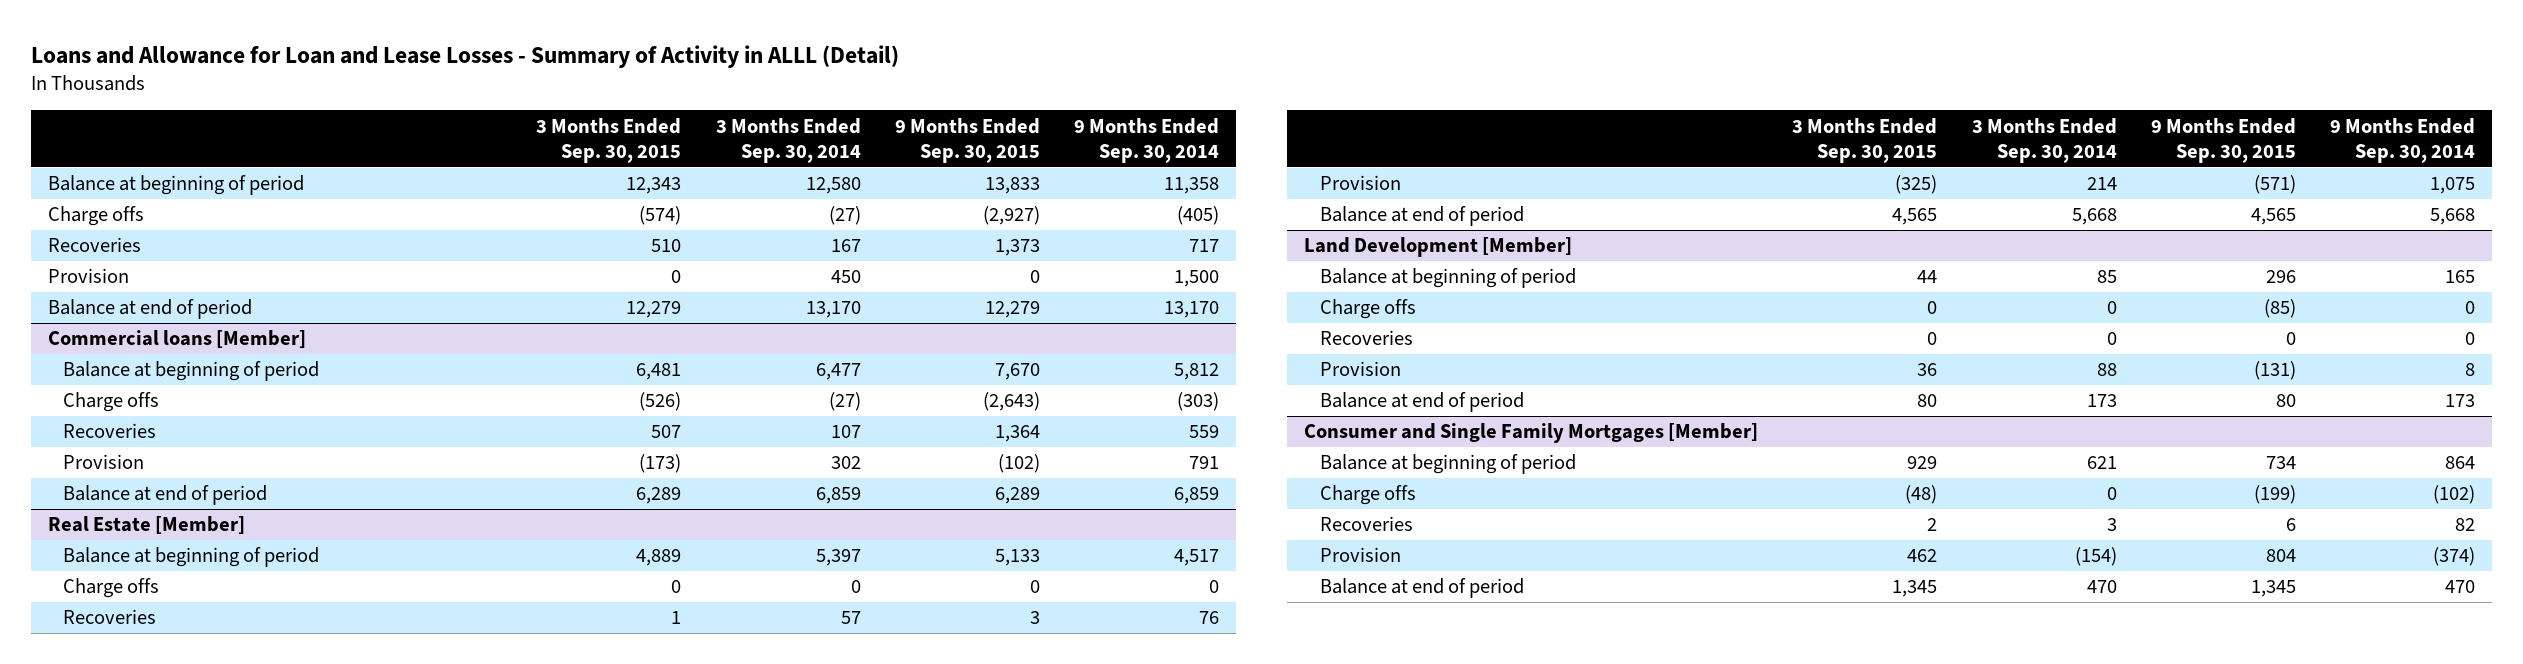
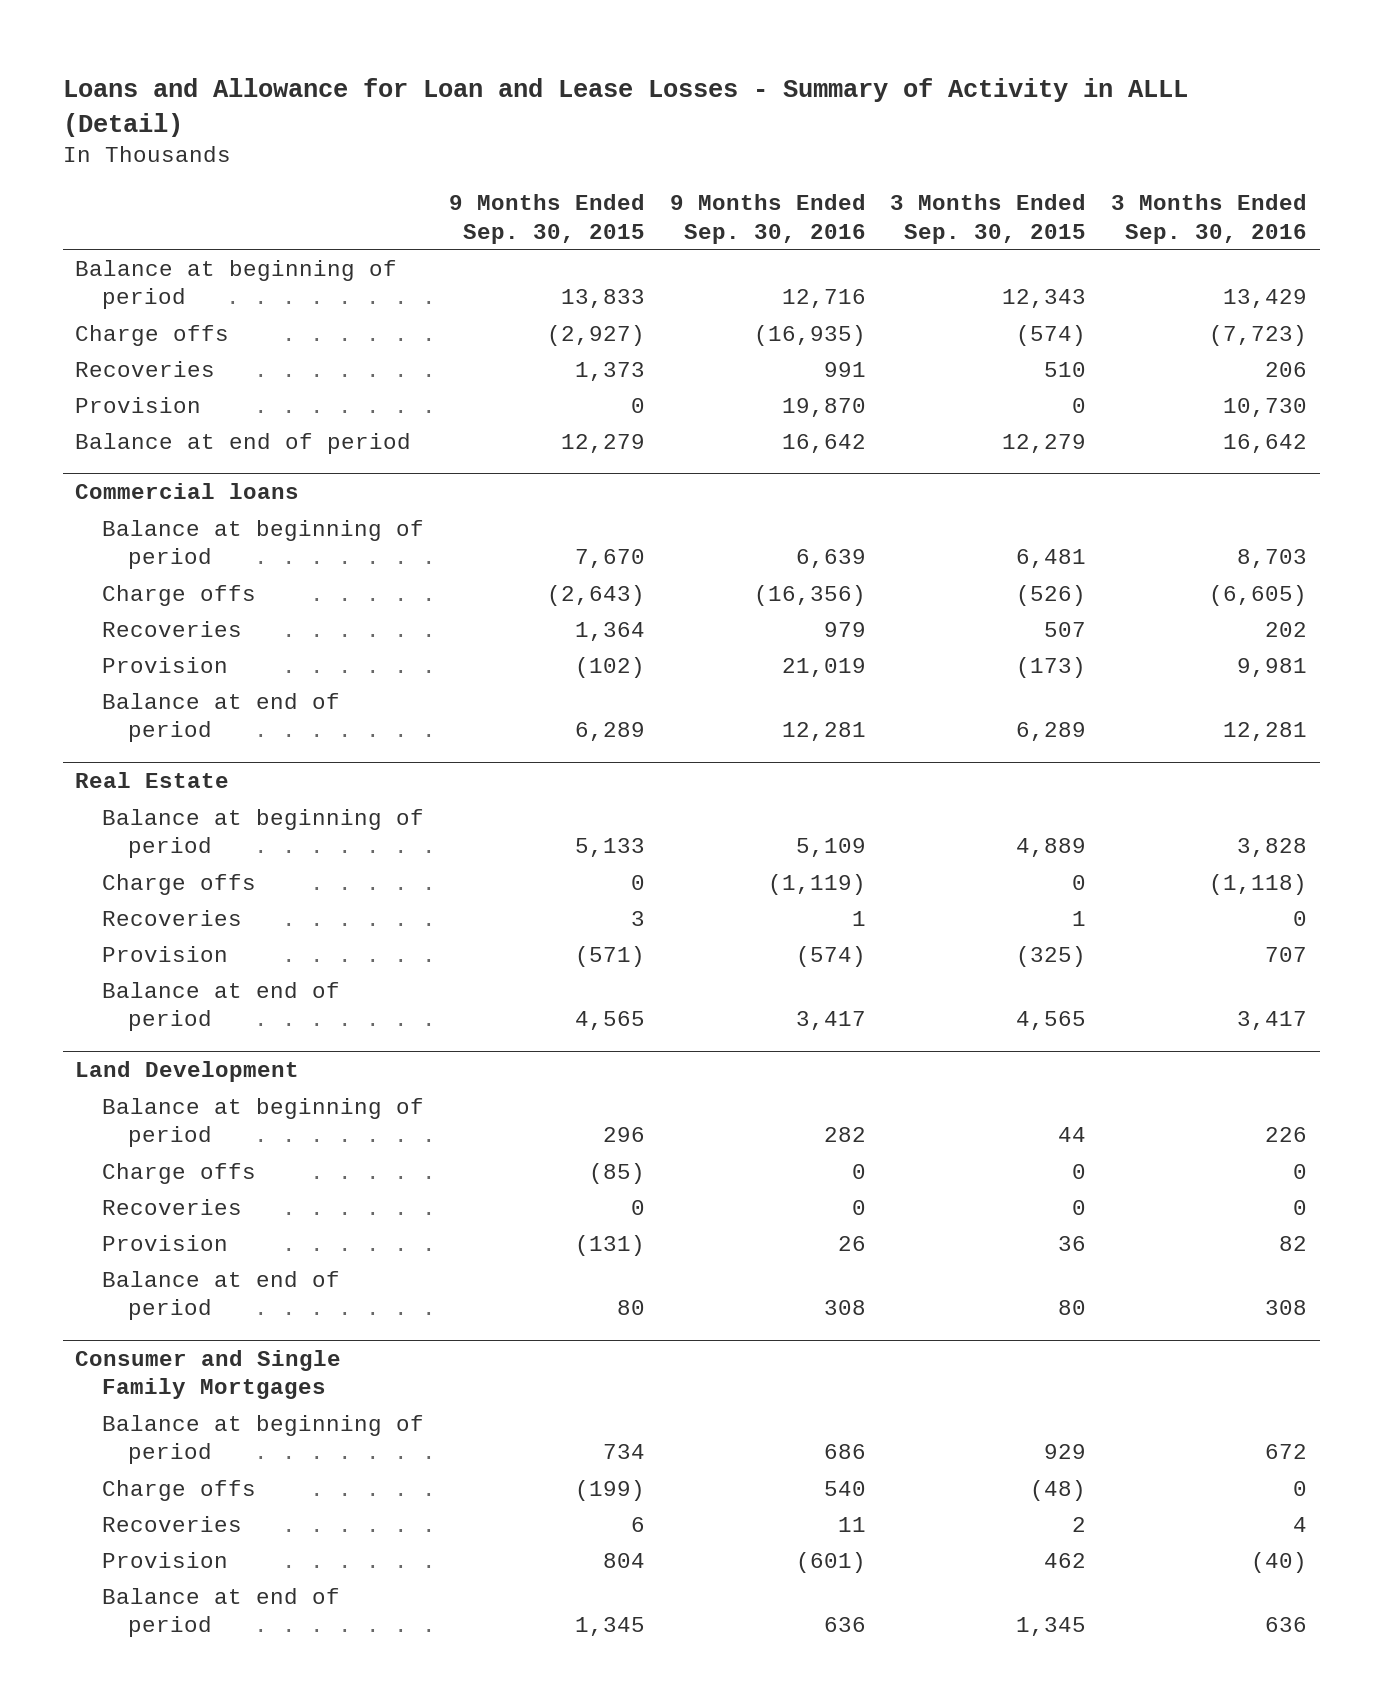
- | 3 Months Ended Sep. 30, 2015 | 3 Months Ended Sep. 30, 2014 | 9 Months Ended Sep. 30, 2015 | 9 Months Ended Sep. 30, 2014
+ | 9 Months Ended Sep. 30, 2015 | 9 Months Ended Sep. 30, 2016 | 3 Months Ended Sep. 30, 2015 | 3 Months Ended Sep. 30, 2016
- Commercial loans [Member]
+ Commercial loans
- Real Estate [Member]
+ Real Estate
- Land Development [Member]
+ Land Development
- Consumer and Single Family Mortgages [Member]
+ Consumer and Single Family Mortgages

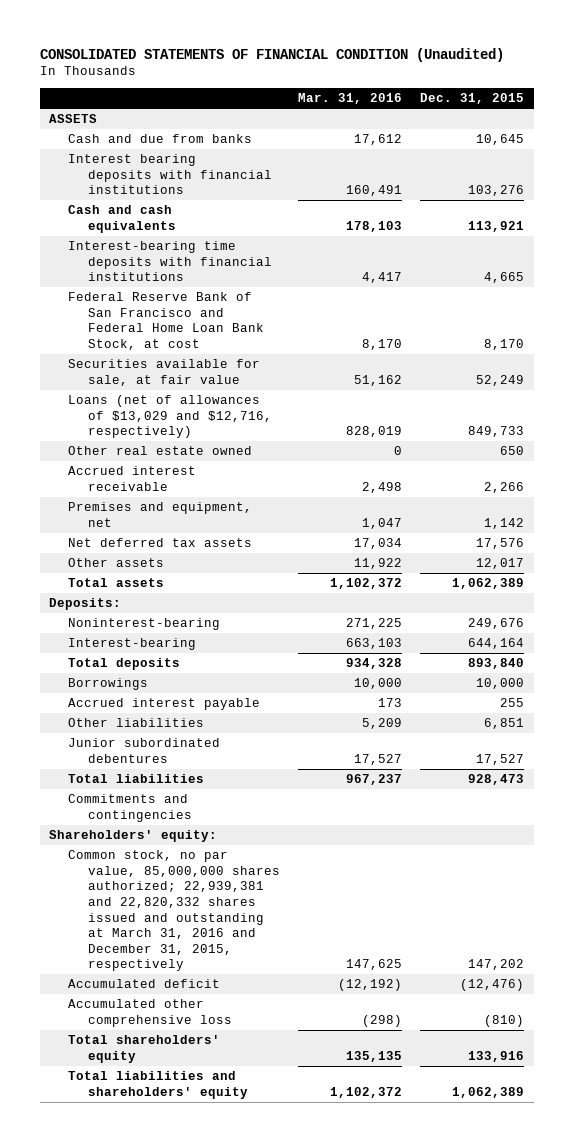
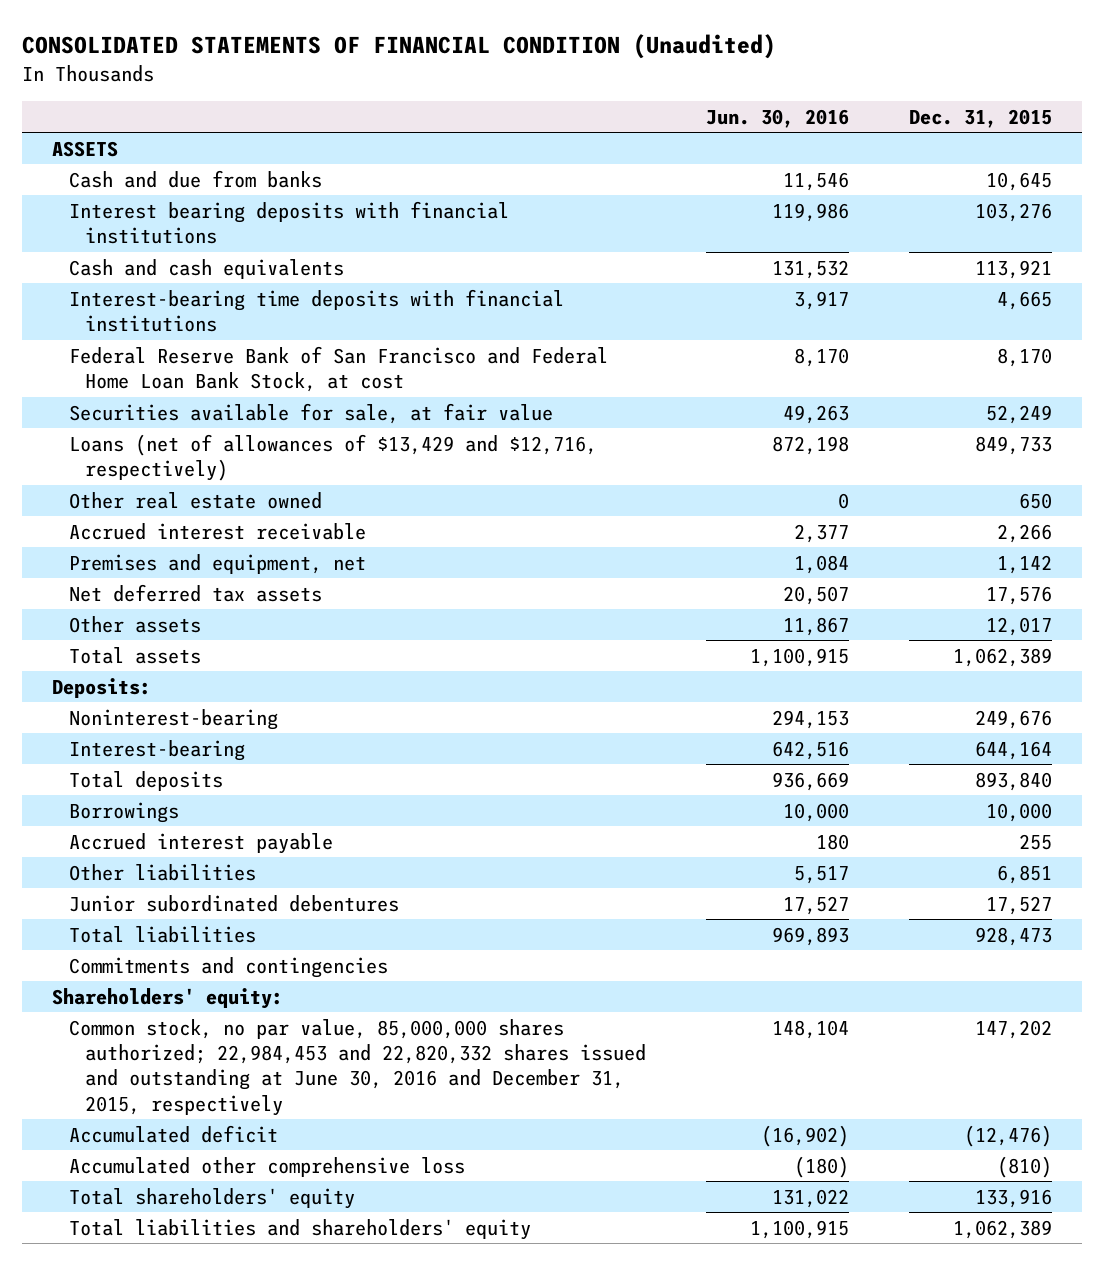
- | Mar. 31, 2016 | Dec. 31, 2015
+ | Jun. 30, 2016 | Dec. 31, 2015
- Loans (net of allowances of $13,029 and $12,716, respectively) | 828,019 | 849,733
+ Loans (net of allowances of $13,429 and $12,716, respectively) | 872,198 | 849,733
- Common stock, no par value, 85,000,000 shares authorized; 22,939,381 and 22,820,332 shares issued and outstanding at March 31, 2016 and December 31, 2015, respectively | 147,625 | 147,202
+ Common stock, no par value, 85,000,000 shares authorized; 22,984,453 and 22,820,332 shares issued and outstanding at June 30, 2016 and December 31, 2015, respectively | 148,104 | 147,202

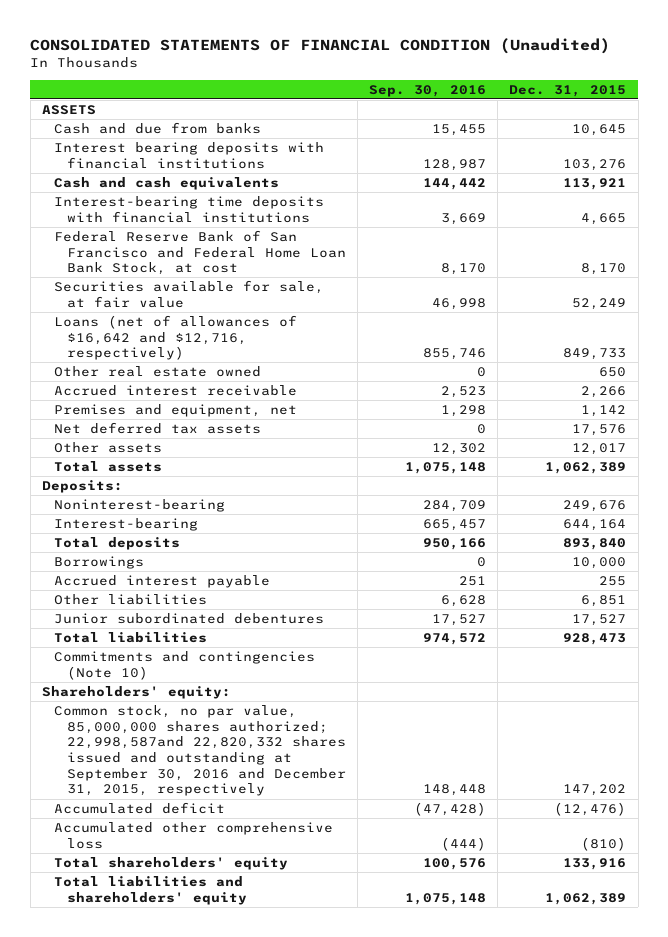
- | Jun. 30, 2016 | Dec. 31, 2015
+ | Sep. 30, 2016 | Dec. 31, 2015
- Loans (net of allowances of $13,429 and $12,716, respectively) | 872,198 | 849,733
+ Loans (net of allowances of $16,642 and $12,716, respectively) | 855,746 | 849,733
- Commitments and contingencies
+ Commitments and contingencies (Note 10)
- Common stock, no par value, 85,000,000 shares authorized; 22,984,453 and 22,820,332 shares issued and outstanding at June 30, 2016 and December 31, 2015, respectively | 148,104 | 147,202
+ Common stock, no par value, 85,000,000 shares authorized; 22,998,587and 22,820,332 shares issued and outstanding at September 30, 2016 and December 31, 2015, respectively | 148,448 | 147,202

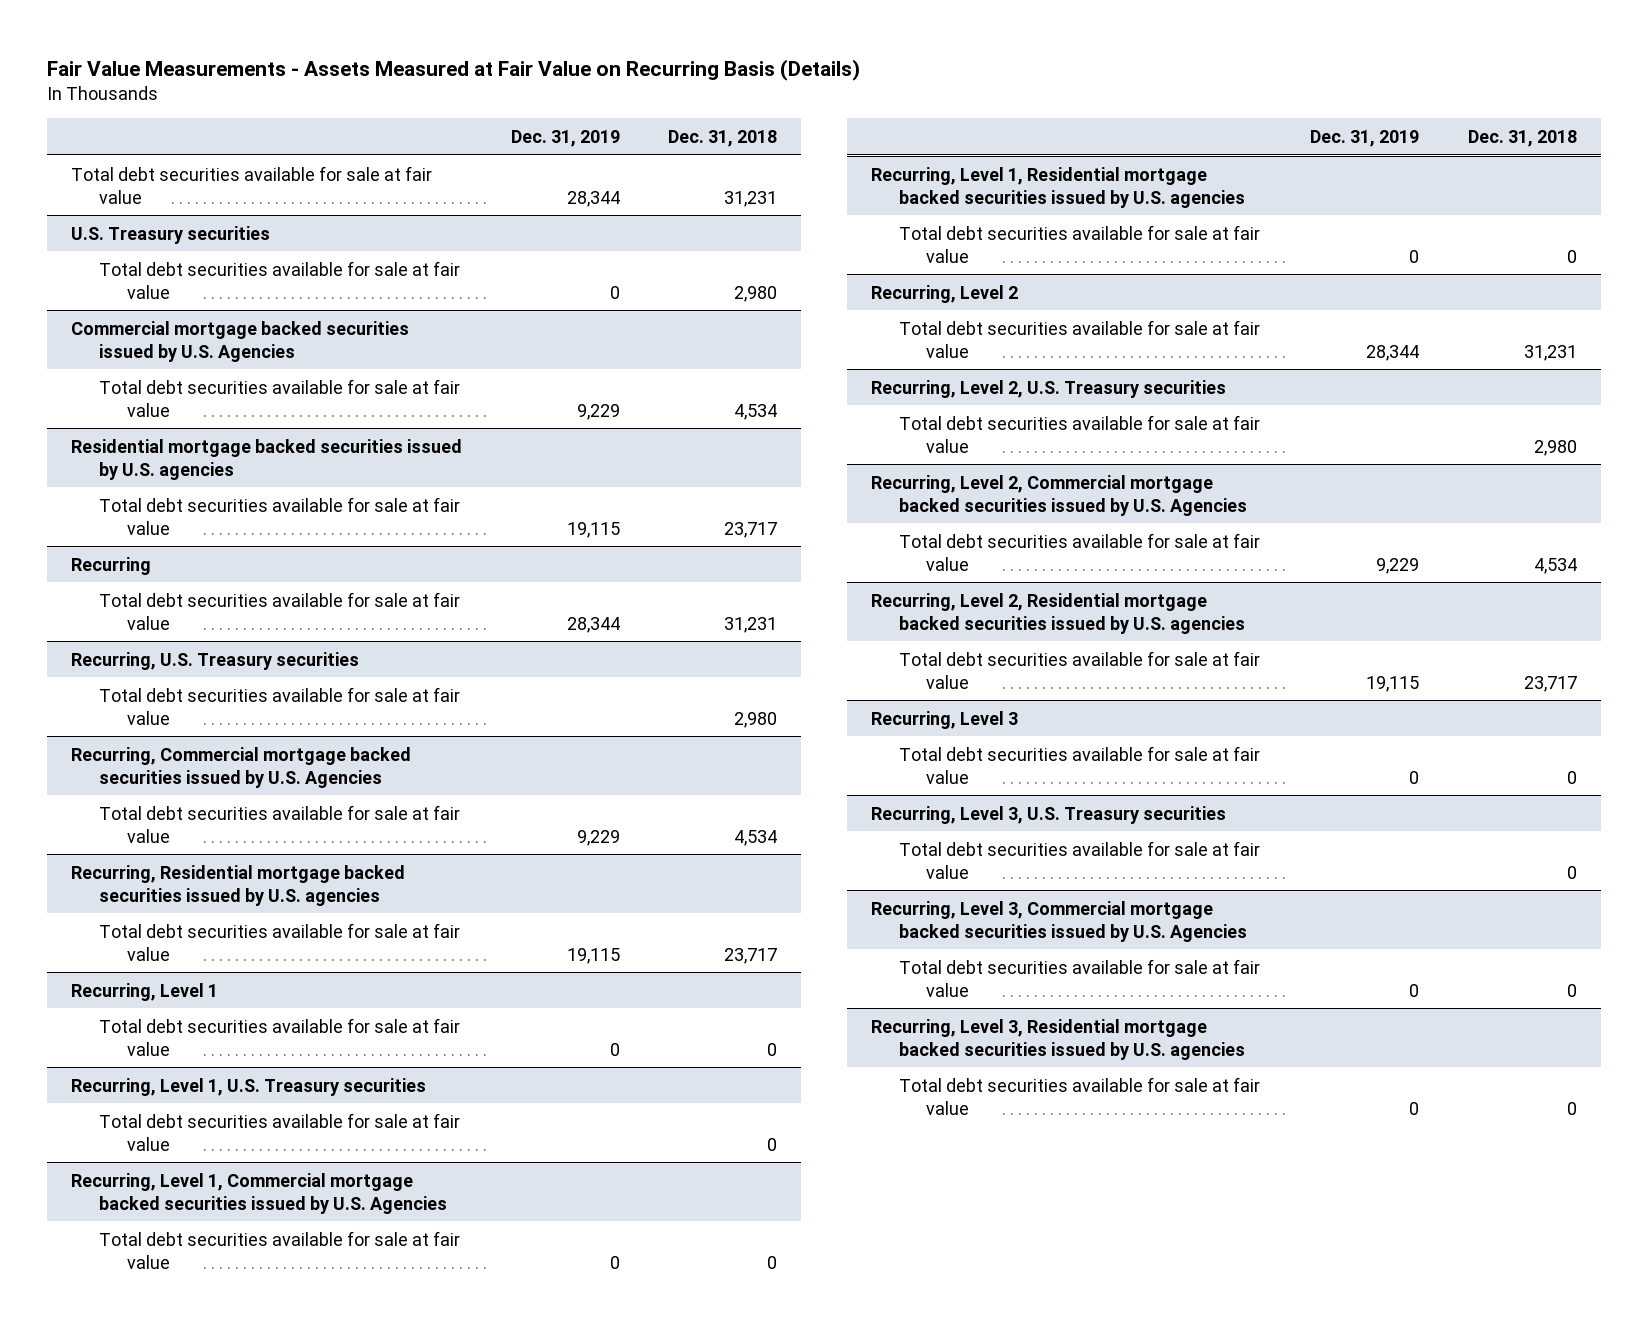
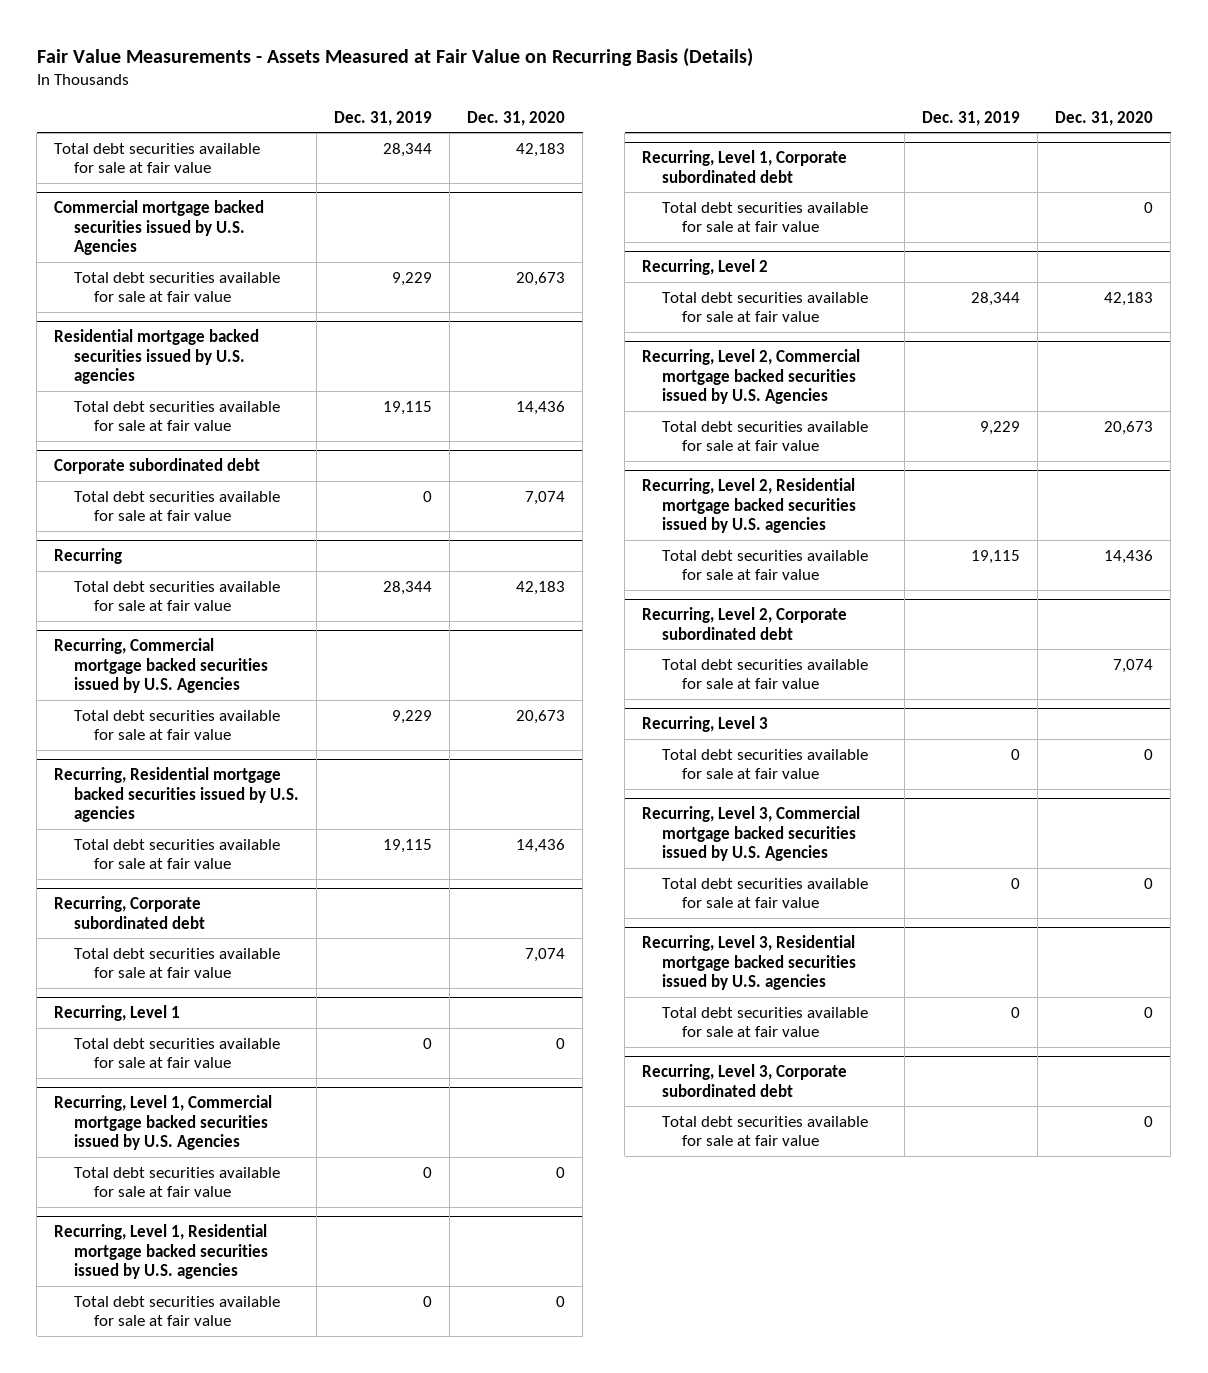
- | Dec. 31, 2019 | Dec. 31, 2018
+ | Dec. 31, 2019 | Dec. 31, 2020
- U.S. Treasury securities
- Total debt securities available for sale at fair value | 0 | 2,980
+ Corporate subordinated debt
+ Total debt securities available for sale at fair value | 0 | 7,074
- Recurring, U.S. Treasury securities
- Total debt securities available for sale at fair value | | 2,980
+ Recurring, Corporate subordinated debt
+ Total debt securities available for sale at fair value | | 7,074
- Recurring, Level 1, U.S. Treasury securities
- Total debt securities available for sale at fair value | | 0
+ Recurring, Level 1, Corporate subordinated debt
+ Total debt securities available for sale at fair value | | 0
- Recurring, Level 2, U.S. Treasury securities
- Total debt securities available for sale at fair value | | 2,980
+ Recurring, Level 2, Corporate subordinated debt
+ Total debt securities available for sale at fair value | | 7,074
- Recurring, Level 3, U.S. Treasury securities
- Total debt securities available for sale at fair value | | 0
+ Recurring, Level 3, Corporate subordinated debt
+ Total debt securities available for sale at fair value | | 0

